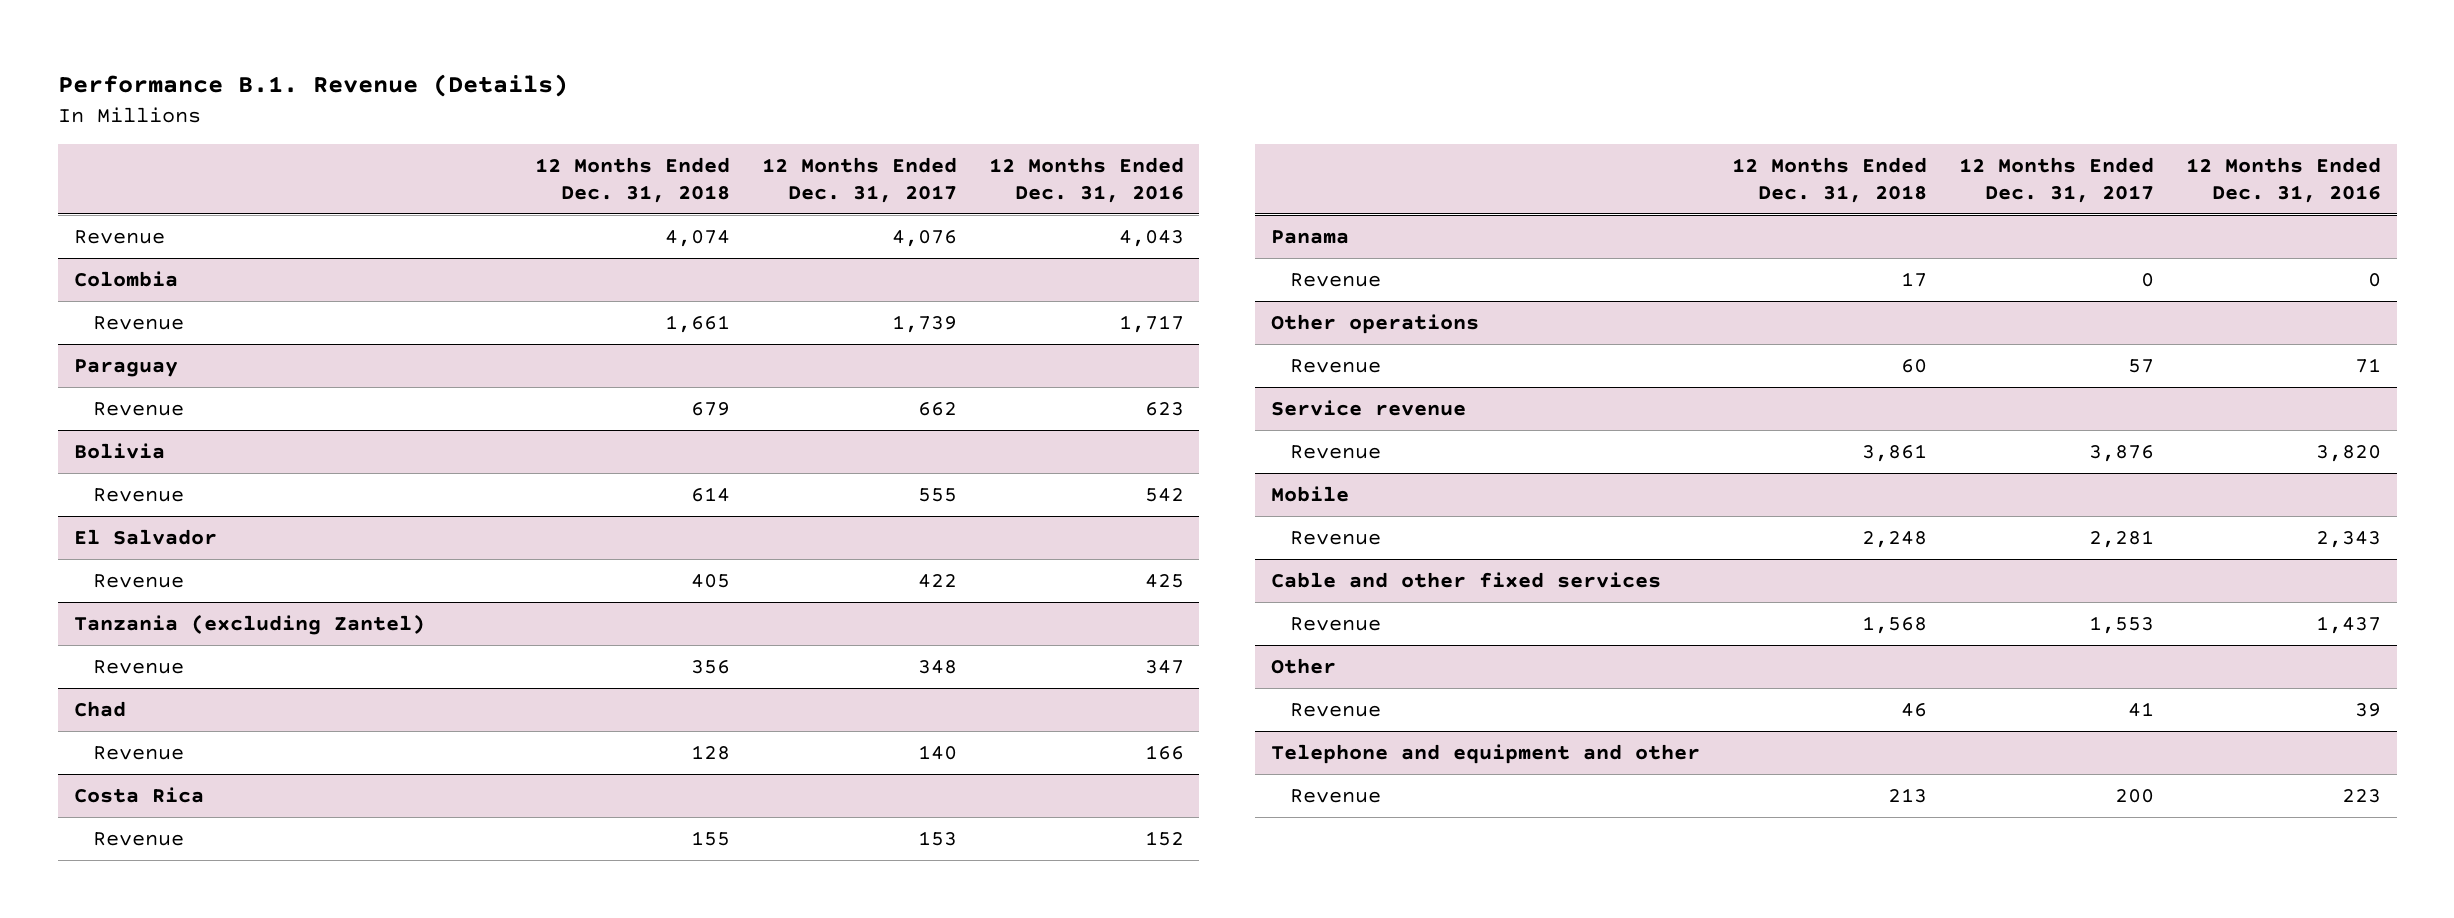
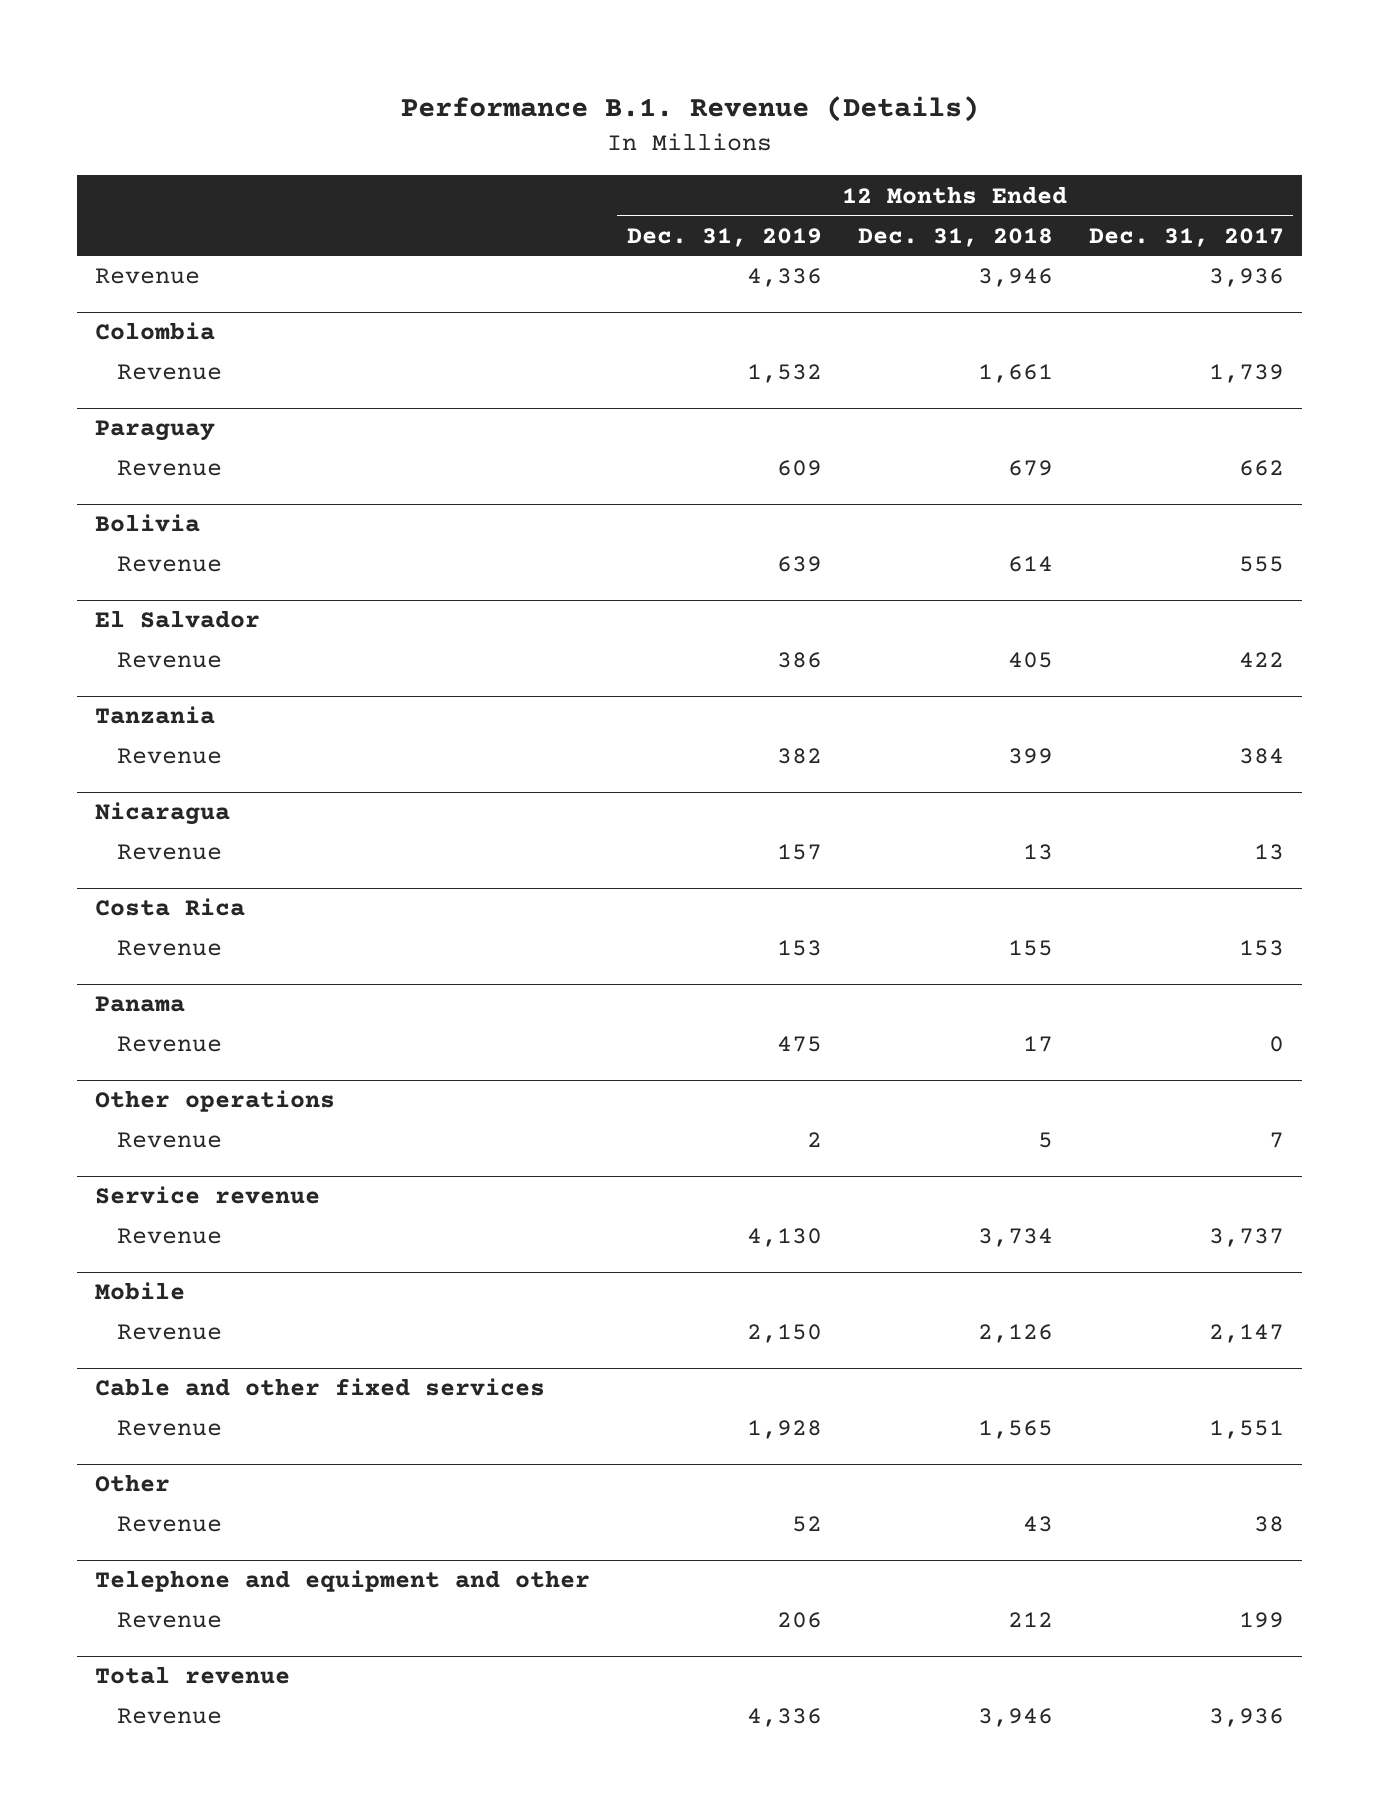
- | 12 Months Ended Dec. 31, 2018 | 12 Months Ended Dec. 31, 2017 | 12 Months Ended Dec. 31, 2016
+ | 12 Months Ended Dec. 31, 2019 | 12 Months Ended Dec. 31, 2018 | 12 Months Ended Dec. 31, 2017
- Revenue | 4,074 | 4,076 | 4,043
+ Revenue | 4,336 | 3,946 | 3,936
- Tanzania (excluding Zantel)
- Revenue | 356 | 348 | 347
- Chad
- Revenue | 128 | 140 | 166
+ Tanzania
+ Revenue | 382 | 399 | 384
+ Nicaragua
+ Revenue | 157 | 13 | 13
@ Other operations
- Revenue | 60 | 57 | 71
+ Revenue | 2 | 5 | 7
@ Service revenue
- Revenue | 3,861 | 3,876 | 3,820
+ Revenue | 4,130 | 3,734 | 3,737
@ Mobile
- Revenue | 2,248 | 2,281 | 2,343
+ Revenue | 2,150 | 2,126 | 2,147
@ Cable and other fixed services
- Revenue | 1,568 | 1,553 | 1,437
+ Revenue | 1,928 | 1,565 | 1,551
@ Other
- Revenue | 46 | 41 | 39
+ Revenue | 52 | 43 | 38
@ Telephone and equipment and other
- Revenue | 213 | 200 | 223
+ Revenue | 206 | 212 | 199
+ Total revenue
+ Revenue | 4,336 | 3,946 | 3,936

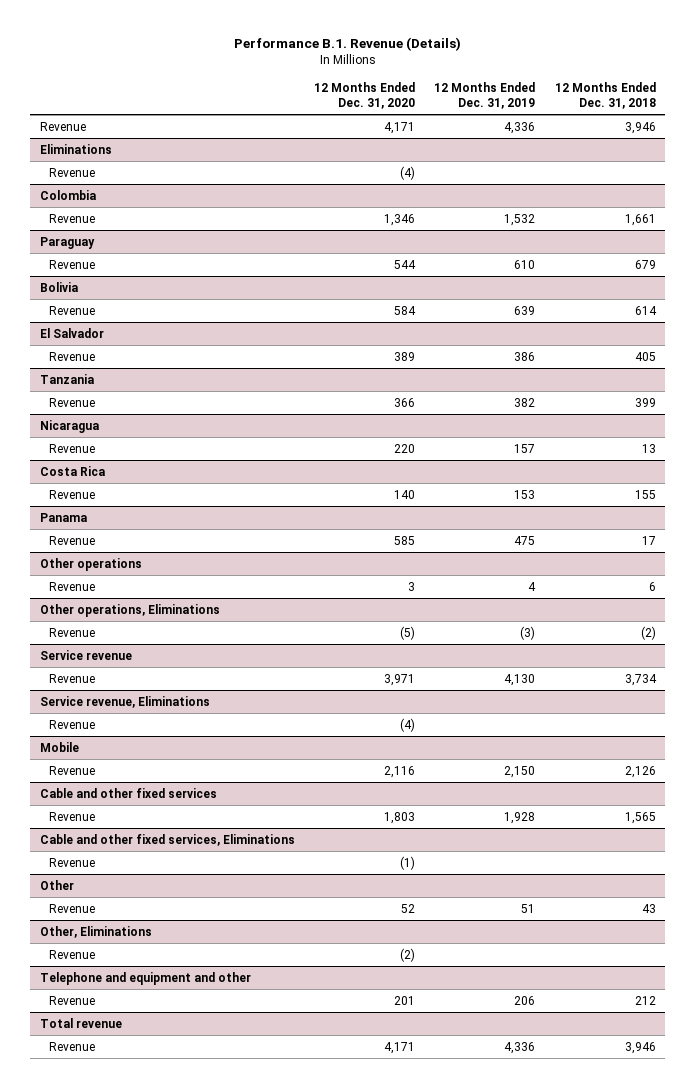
- | 12 Months Ended Dec. 31, 2019 | 12 Months Ended Dec. 31, 2018 | 12 Months Ended Dec. 31, 2017
+ | 12 Months Ended Dec. 31, 2020 | 12 Months Ended Dec. 31, 2019 | 12 Months Ended Dec. 31, 2018
+ Eliminations
+ Revenue | (4) | |
@ Paraguay
- Revenue | 609 | 679 | 662
+ Revenue | 544 | 610 | 679
@ Other operations
- Revenue | 2 | 5 | 7
+ Revenue | 3 | 4 | 6
+ Other operations, Eliminations
+ Revenue | (5) | (3) | (2)
+ Service revenue, Eliminations
+ Revenue | (4) | |
+ Cable and other fixed services, Eliminations
+ Revenue | (1) | |
@ Other
- Revenue | 52 | 43 | 38
+ Revenue | 52 | 51 | 43
+ Other, Eliminations
+ Revenue | (2) | |

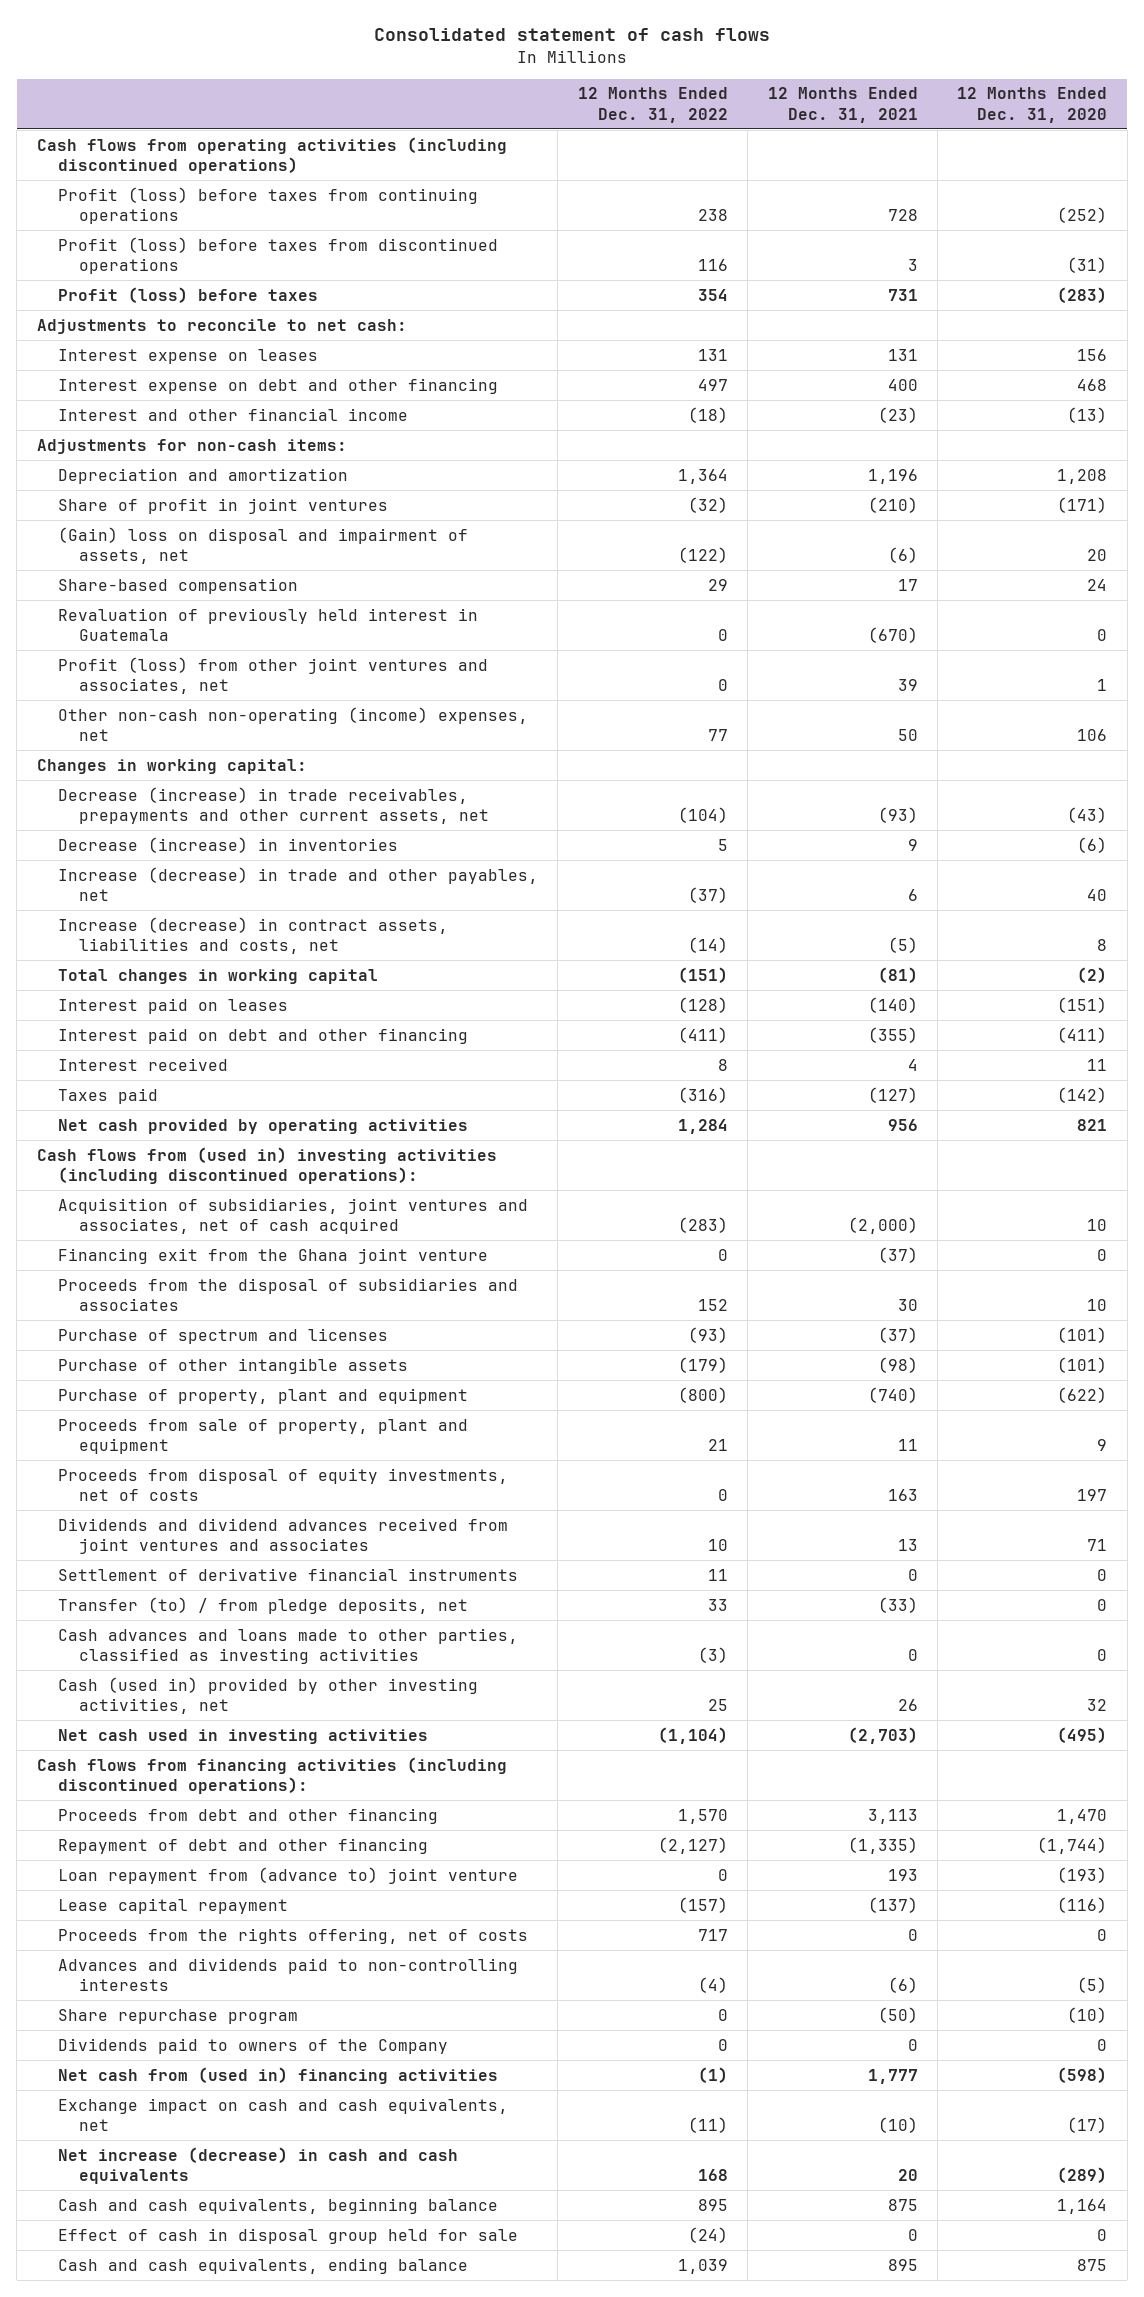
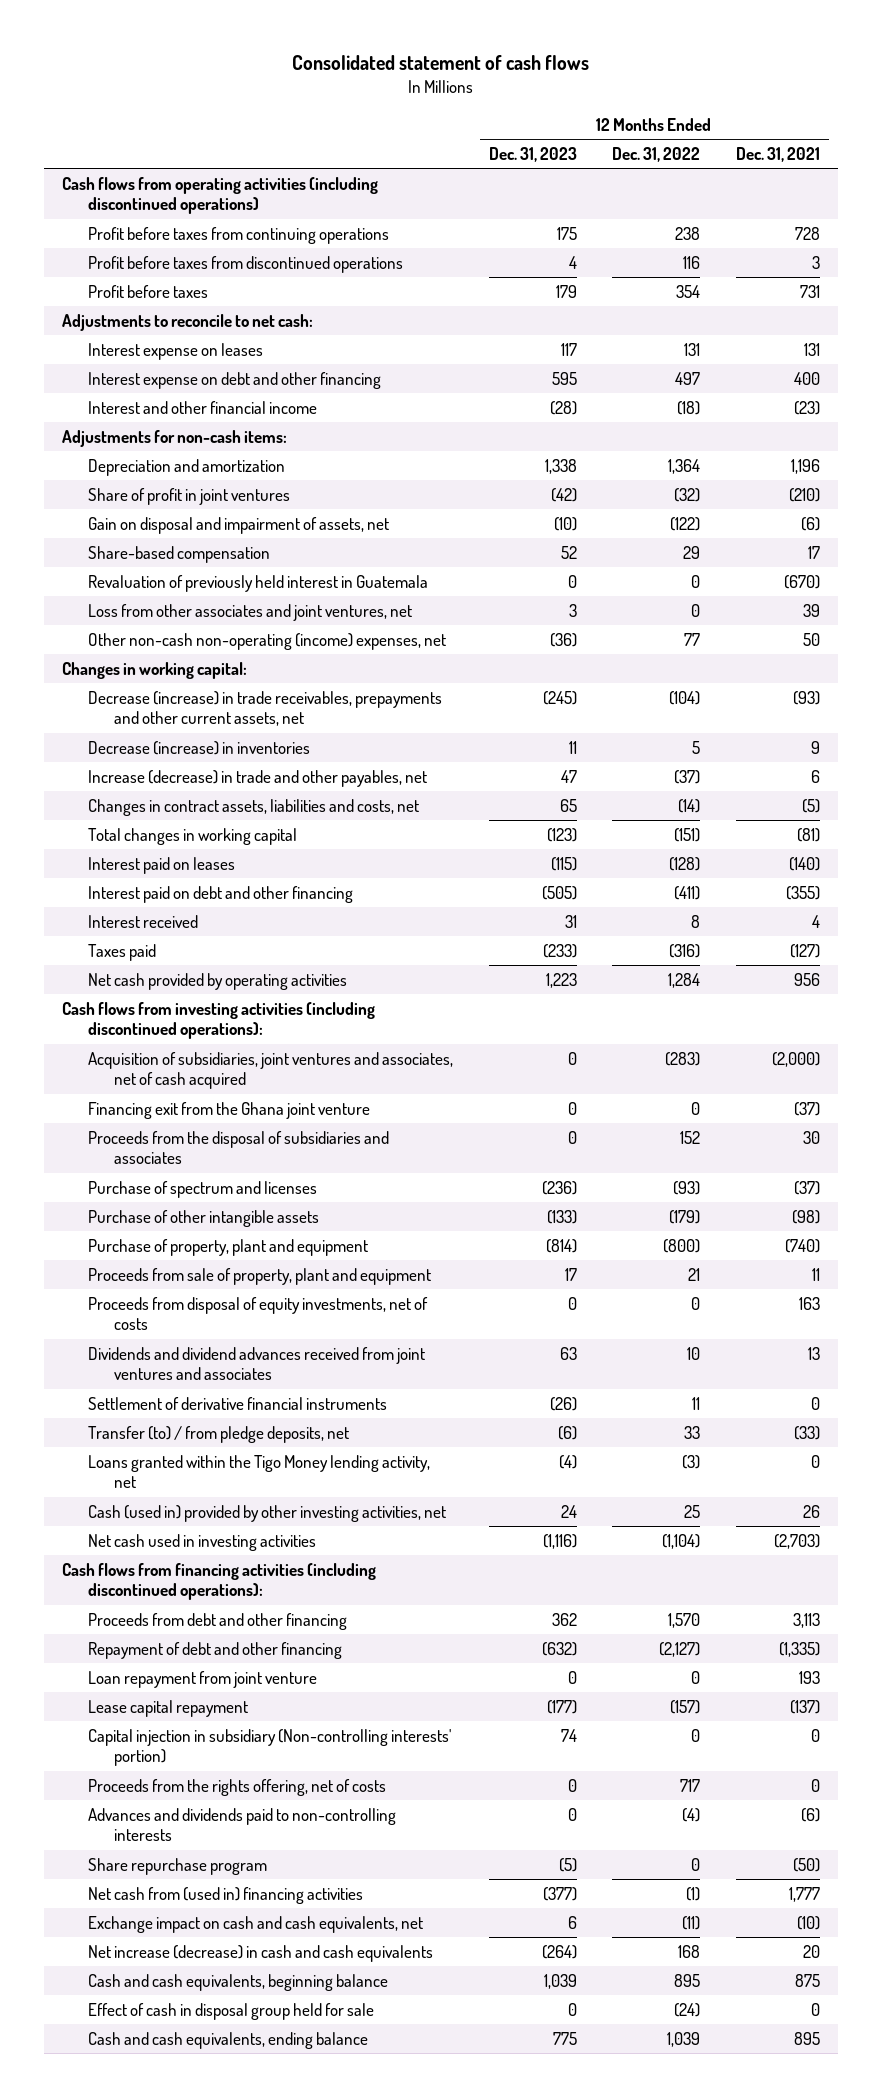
- | 12 Months Ended Dec. 31, 2022 | 12 Months Ended Dec. 31, 2021 | 12 Months Ended Dec. 31, 2020
+ | 12 Months Ended Dec. 31, 2023 | 12 Months Ended Dec. 31, 2022 | 12 Months Ended Dec. 31, 2021
- Profit (loss) before taxes from continuing operations | 238 | 728 | (252)
- Profit (loss) before taxes from discontinued operations | 116 | 3 | (31)
- Profit (loss) before taxes | 354 | 731 | (283)
+ Profit before taxes from continuing operations | 175 | 238 | 728
+ Profit before taxes from discontinued operations | 4 | 116 | 3
+ Profit before taxes | 179 | 354 | 731
- (Gain) loss on disposal and impairment of assets, net | (122) | (6) | 20
+ Gain on disposal and impairment of assets, net | (10) | (122) | (6)
- Profit (loss) from other joint ventures and associates, net | 0 | 39 | 1
+ Loss from other associates and joint ventures, net | 3 | 0 | 39
- Increase (decrease) in contract assets, liabilities and costs, net | (14) | (5) | 8
+ Changes in contract assets, liabilities and costs, net | 65 | (14) | (5)
- Cash flows from (used in) investing activities (including discontinued operations):
+ Cash flows from investing activities (including discontinued operations):
- Cash advances and loans made to other parties, classified as investing activities | (3) | 0 | 0
+ Loans granted within the Tigo Money lending activity, net | (4) | (3) | 0
- Loan repayment from (advance to) joint venture | 0 | 193 | (193)
+ Loan repayment from joint venture | 0 | 0 | 193
+ Capital injection in subsidiary (Non-controlling interests' portion) | 74 | 0 | 0
- Dividends paid to owners of the Company | 0 | 0 | 0

